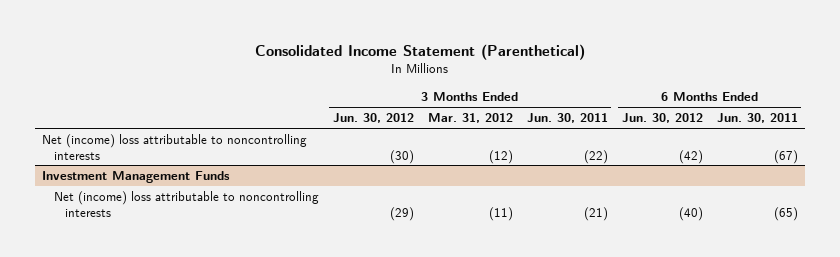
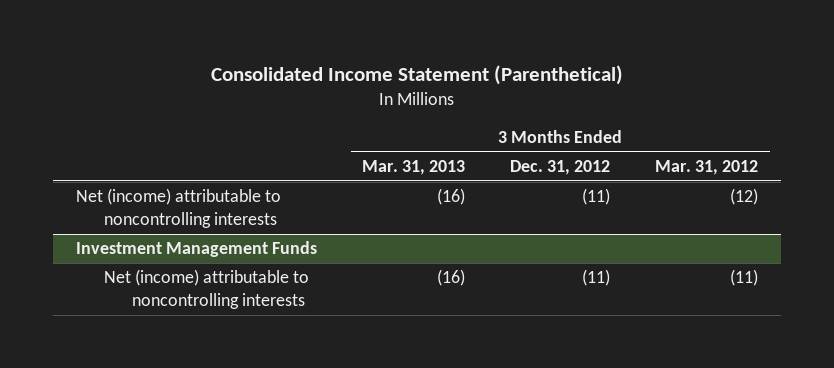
- | 3 Months Ended Jun. 30, 2012 | 3 Months Ended Mar. 31, 2012 | 3 Months Ended Jun. 30, 2011 | 6 Months Ended Jun. 30, 2012 | 6 Months Ended Jun. 30, 2011
+ | 3 Months Ended Mar. 31, 2013 | 3 Months Ended Dec. 31, 2012 | 3 Months Ended Mar. 31, 2012
- Net (income) loss attributable to noncontrolling interests | (30) | (12) | (22) | (42) | (67)
+ Net (income) attributable to noncontrolling interests | (16) | (11) | (12)
@ Investment Management Funds
- Net (income) loss attributable to noncontrolling interests | (29) | (11) | (21) | (40) | (65)
+ Net (income) attributable to noncontrolling interests | (16) | (11) | (11)

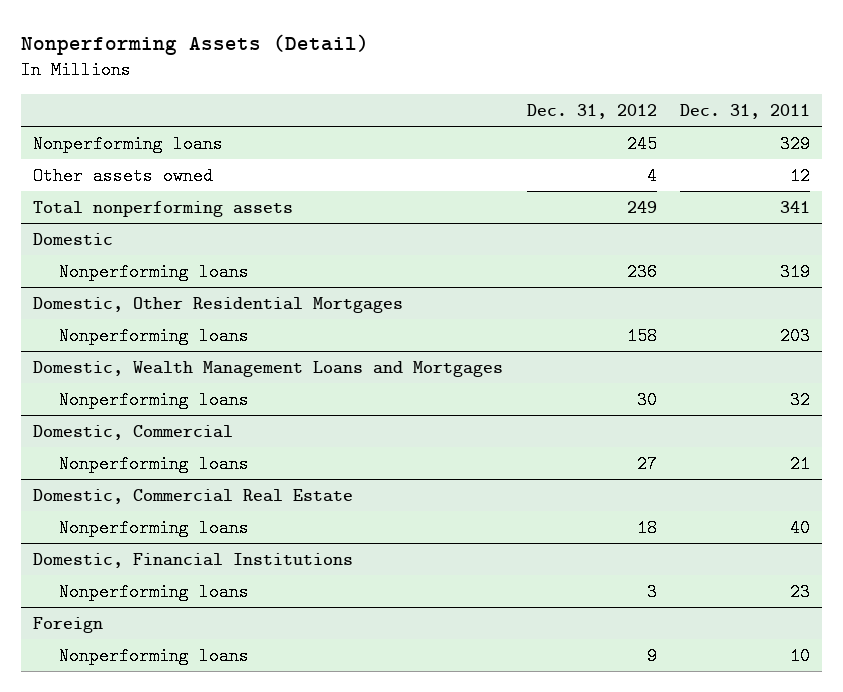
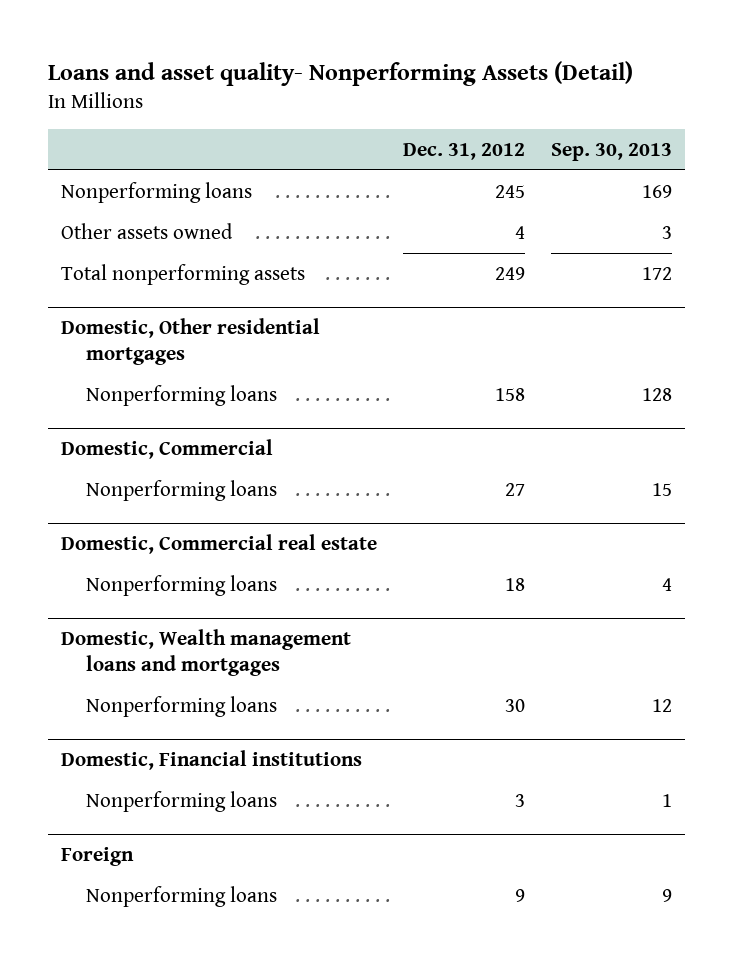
- Nonperforming Assets (Detail)
+ Loans and asset quality- Nonperforming Assets (Detail)
- | Dec. 31, 2012 | Dec. 31, 2011
+ | Dec. 31, 2012 | Sep. 30, 2013
- Domestic
- Nonperforming loans | 236 | 319
- Domestic, Other Residential Mortgages
+ Domestic, Other residential mortgages
- Domestic, Wealth Management Loans and Mortgages
- Nonperforming loans | 30 | 32
- Domestic, Commercial Real Estate
+ Domestic, Commercial real estate
- Domestic, Financial Institutions
+ Domestic, Wealth management loans and mortgages
+ Nonperforming loans | 30 | 12
+ Domestic, Financial institutions

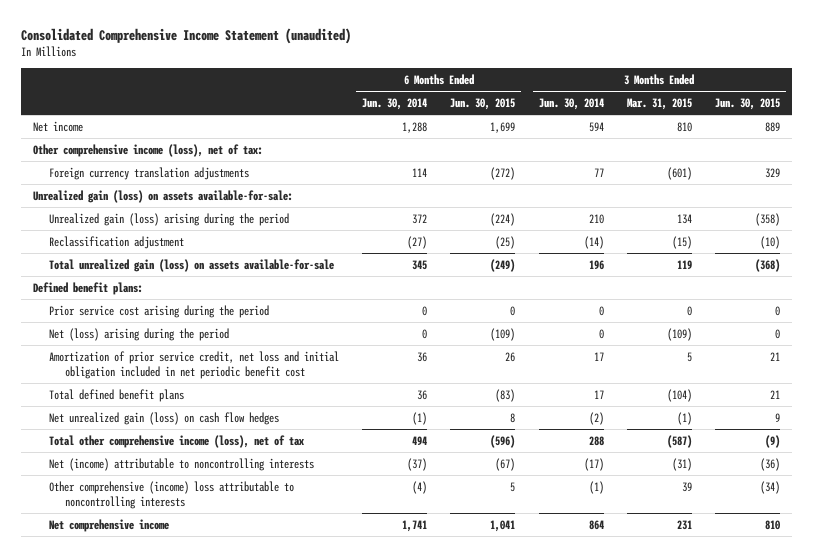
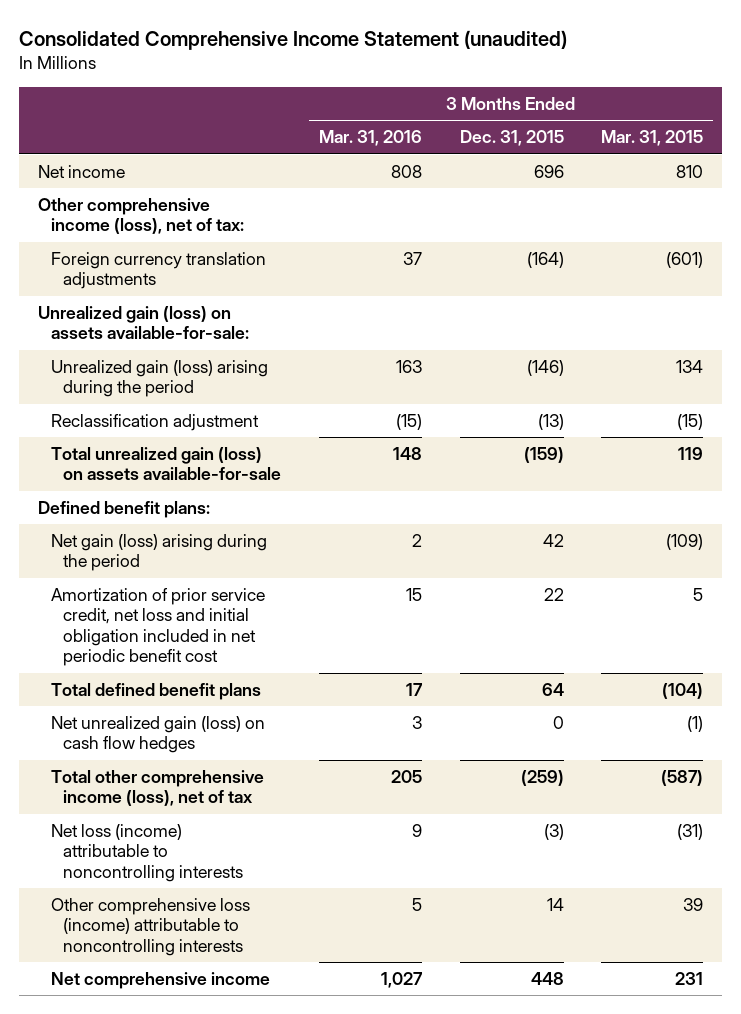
- | 6 Months Ended Jun. 30, 2014 | 6 Months Ended Jun. 30, 2015 | 3 Months Ended Jun. 30, 2014 | 3 Months Ended Mar. 31, 2015 | 3 Months Ended Jun. 30, 2015
+ | 3 Months Ended Mar. 31, 2016 | 3 Months Ended Dec. 31, 2015 | 3 Months Ended Mar. 31, 2015
- Prior service cost arising during the period | 0 | 0 | 0 | 0 | 0
- Net (loss) arising during the period | 0 | (109) | 0 | (109) | 0
+ Net gain (loss) arising during the period | 2 | 42 | (109)
- Net (income) attributable to noncontrolling interests | (37) | (67) | (17) | (31) | (36)
- Other comprehensive (income) loss attributable to noncontrolling interests | (4) | 5 | (1) | 39 | (34)
+ Net loss (income) attributable to noncontrolling interests | 9 | (3) | (31)
+ Other comprehensive loss (income) attributable to noncontrolling interests | 5 | 14 | 39

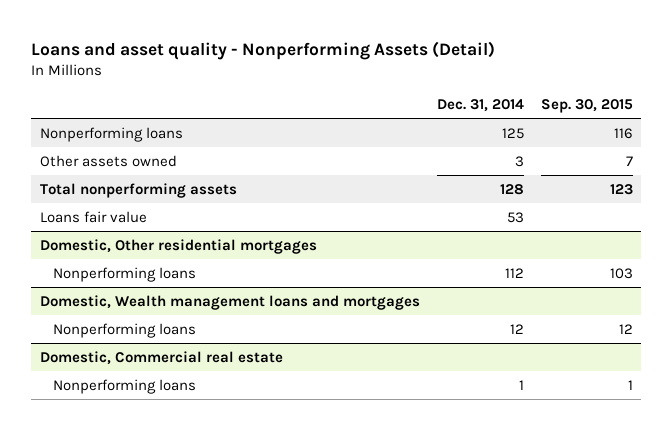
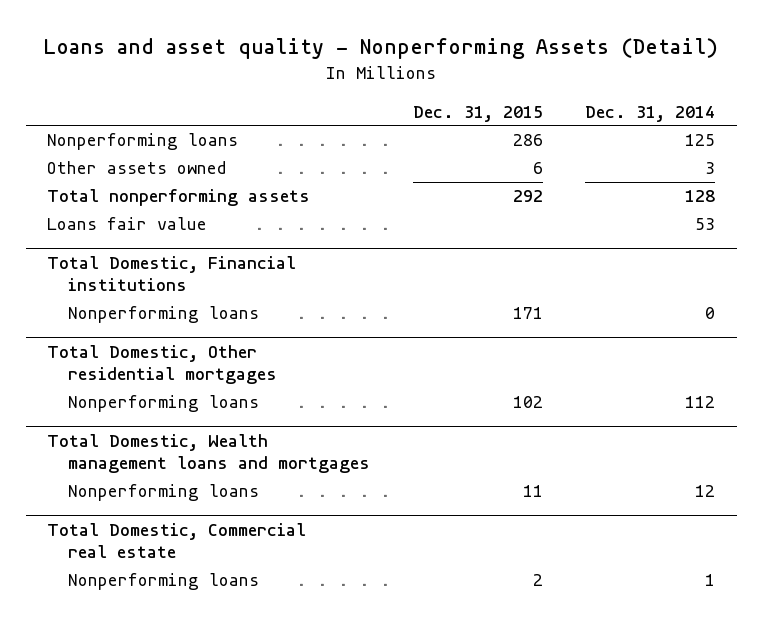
- | Dec. 31, 2014 | Sep. 30, 2015
+ | Dec. 31, 2015 | Dec. 31, 2014
- Domestic, Other residential mortgages
+ Total Domestic, Financial institutions
+ Nonperforming loans | 171 | 0
+ Total Domestic, Other residential mortgages
- Domestic, Wealth management loans and mortgages
+ Total Domestic, Wealth management loans and mortgages
- Domestic, Commercial real estate
+ Total Domestic, Commercial real estate

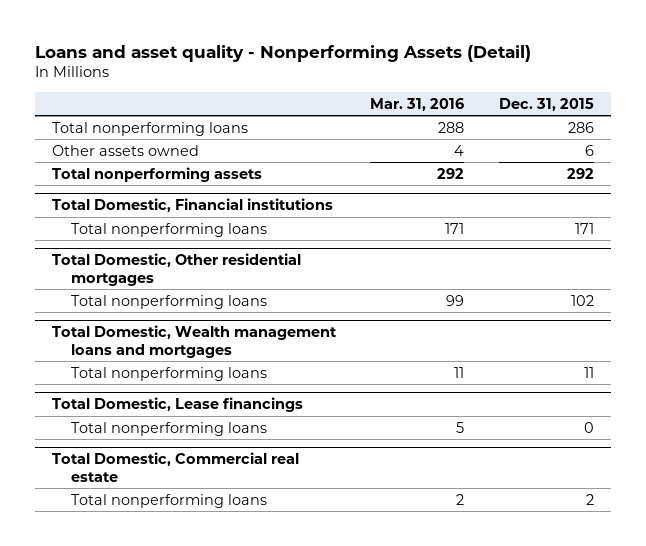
- | Dec. 31, 2015 | Dec. 31, 2014
+ | Mar. 31, 2016 | Dec. 31, 2015
- Nonperforming loans | 286 | 125
+ Total nonperforming loans | 288 | 286
- Loans fair value | | 53
@ Total Domestic, Financial institutions
- Nonperforming loans | 171 | 0
+ Total nonperforming loans | 171 | 171
@ Total Domestic, Other residential mortgages
- Nonperforming loans | 102 | 112
+ Total nonperforming loans | 99 | 102
@ Total Domestic, Wealth management loans and mortgages
- Nonperforming loans | 11 | 12
+ Total nonperforming loans | 11 | 11
+ Total Domestic, Lease financings
+ Total nonperforming loans | 5 | 0
@ Total Domestic, Commercial real estate
- Nonperforming loans | 2 | 1
+ Total nonperforming loans | 2 | 2

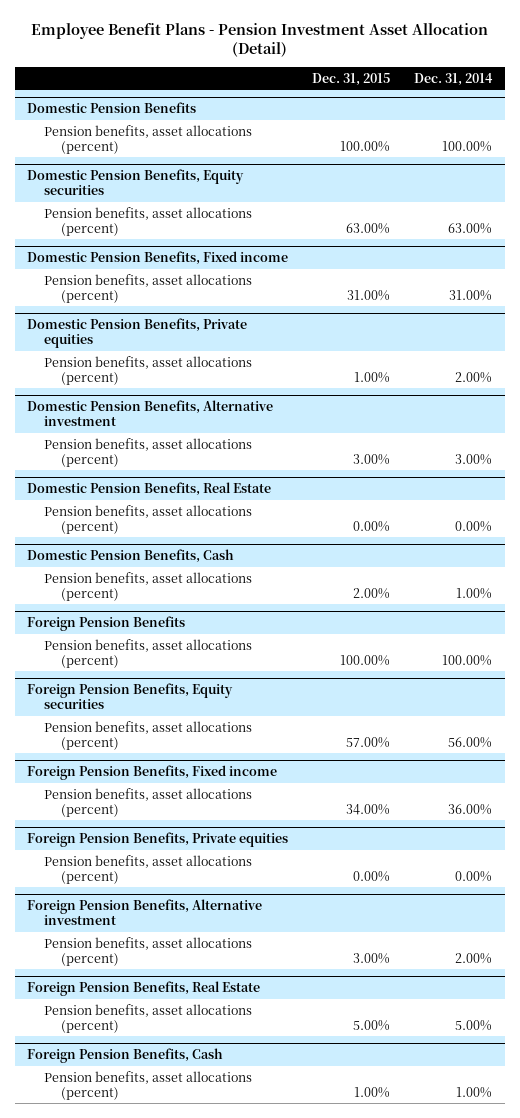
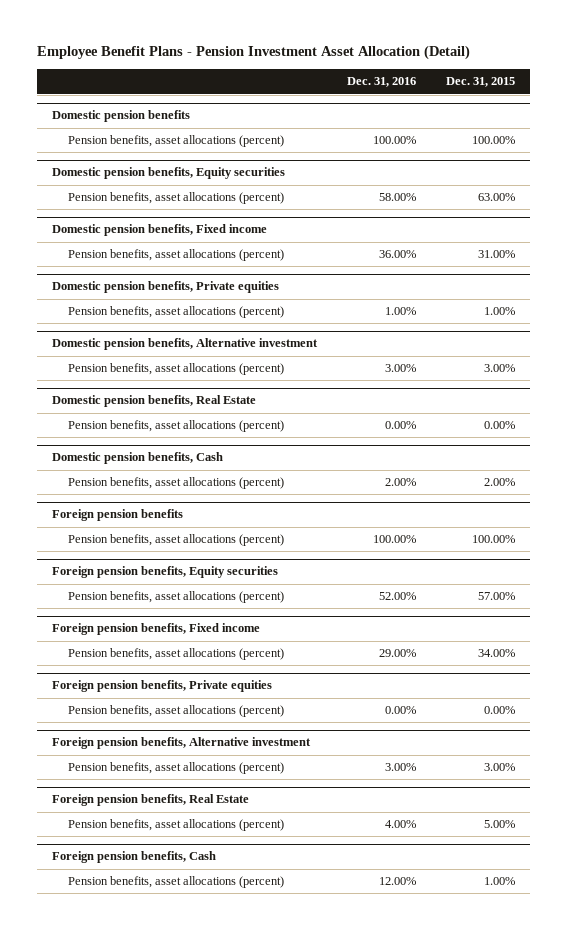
- | Dec. 31, 2015 | Dec. 31, 2014
+ | Dec. 31, 2016 | Dec. 31, 2015
- Domestic Pension Benefits
+ Domestic pension benefits
- Domestic Pension Benefits, Equity securities
+ Domestic pension benefits, Equity securities
- Domestic Pension Benefits, Fixed income
+ Domestic pension benefits, Fixed income
- Domestic Pension Benefits, Private equities
+ Domestic pension benefits, Private equities
- Domestic Pension Benefits, Alternative investment
+ Domestic pension benefits, Alternative investment
- Domestic Pension Benefits, Real Estate
+ Domestic pension benefits, Real Estate
- Domestic Pension Benefits, Cash
+ Domestic pension benefits, Cash
- Foreign Pension Benefits
+ Foreign pension benefits
- Foreign Pension Benefits, Equity securities
+ Foreign pension benefits, Equity securities
- Foreign Pension Benefits, Fixed income
+ Foreign pension benefits, Fixed income
- Foreign Pension Benefits, Private equities
+ Foreign pension benefits, Private equities
- Foreign Pension Benefits, Alternative investment
+ Foreign pension benefits, Alternative investment
- Foreign Pension Benefits, Real Estate
+ Foreign pension benefits, Real Estate
- Foreign Pension Benefits, Cash
+ Foreign pension benefits, Cash

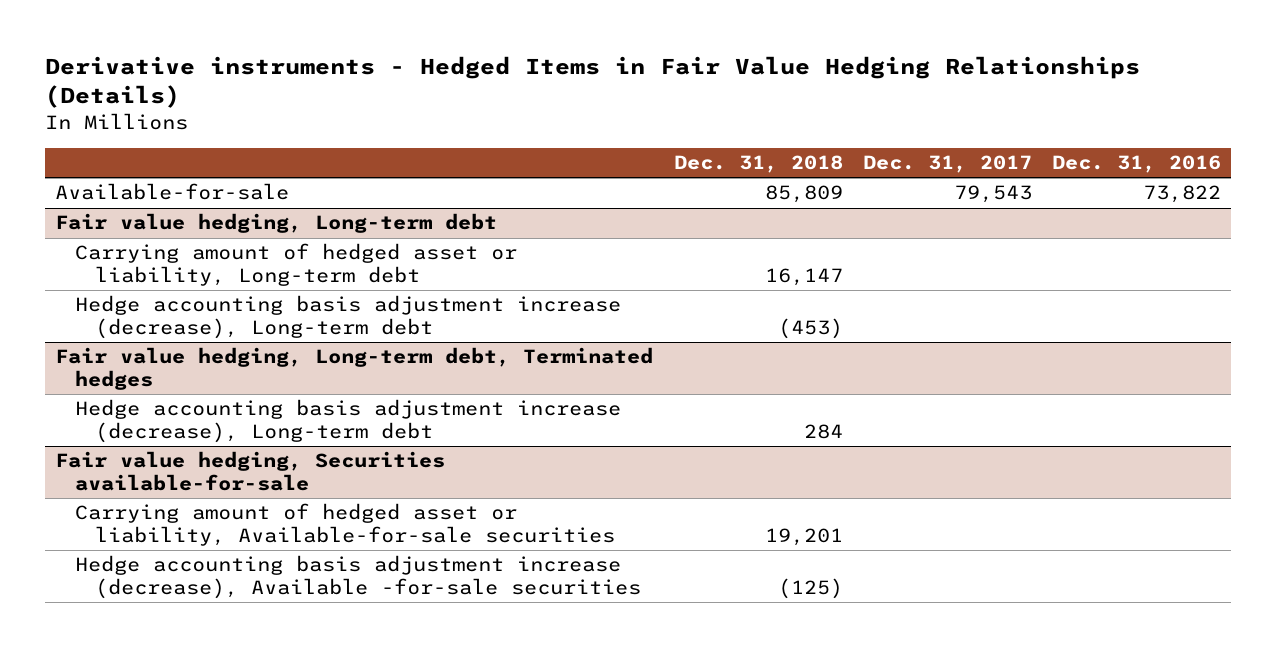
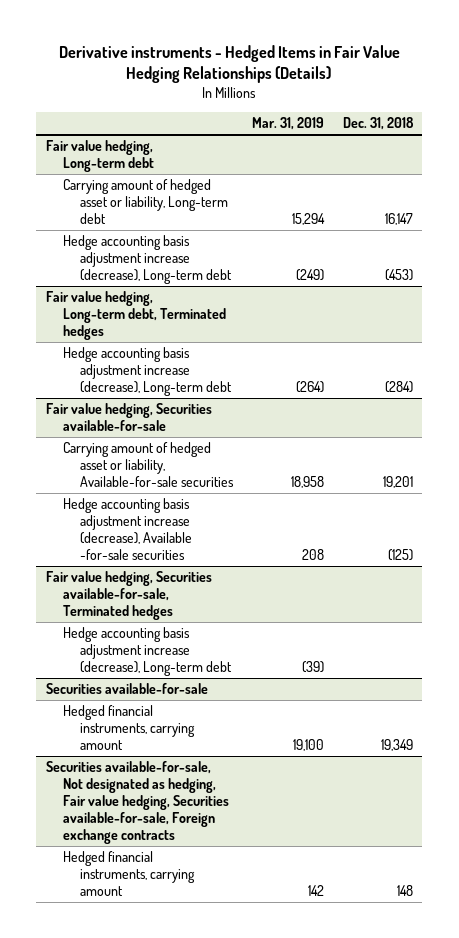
- | Dec. 31, 2018 | Dec. 31, 2017 | Dec. 31, 2016
+ | Mar. 31, 2019 | Dec. 31, 2018
- Available-for-sale | 85,809 | 79,543 | 73,822
@ Fair value hedging, Long-term debt, Terminated hedges
- Hedge accounting basis adjustment increase (decrease), Long-term debt | 284 | |
+ Hedge accounting basis adjustment increase (decrease), Long-term debt | (264) | (284)
+ Fair value hedging, Securities available-for-sale, Terminated hedges
+ Hedge accounting basis adjustment increase (decrease), Long-term debt | (39) |
+ Securities available-for-sale
+ Hedged financial instruments, carrying amount | 19,100 | 19,349
+ Securities available-for-sale, Not designated as hedging, Fair value hedging, Securities available-for-sale, Foreign exchange contracts
+ Hedged financial instruments, carrying amount | 142 | 148

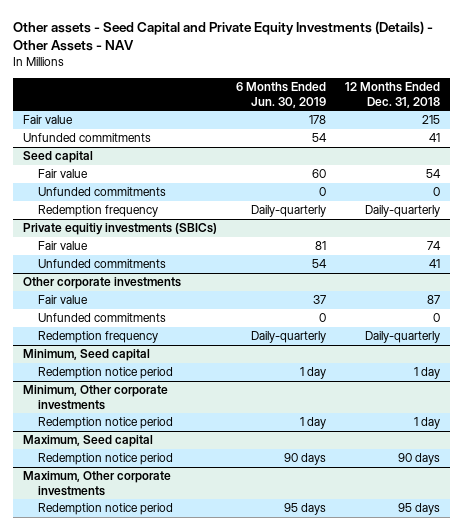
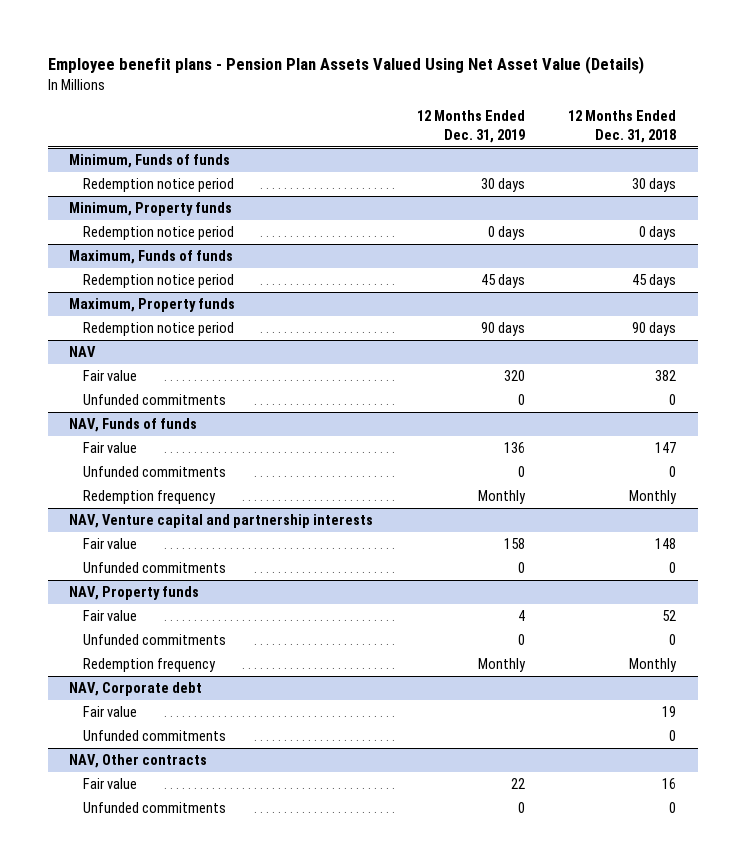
- Other assets - Seed Capital and Private Equity Investments (Details) - Other Assets - NAV
+ Employee benefit plans - Pension Plan Assets Valued Using Net Asset Value (Details)
- | 6 Months Ended Jun. 30, 2019 | 12 Months Ended Dec. 31, 2018
+ | 12 Months Ended Dec. 31, 2019 | 12 Months Ended Dec. 31, 2018
- Fair value | 178 | 215
- Unfunded commitments | 54 | 41
- Seed capital
- Fair value | 60 | 54
+ Minimum, Funds of funds
+ Redemption notice period | 30 days | 30 days
+ Minimum, Property funds
+ Redemption notice period | 0 days | 0 days
+ Maximum, Funds of funds
+ Redemption notice period | 45 days | 45 days
+ Maximum, Property funds
+ Redemption notice period | 90 days | 90 days
+ NAV
+ Fair value | 320 | 382
- Redemption frequency | Daily-quarterly | Daily-quarterly
- Private equitiy investments (SBICs)
- Fair value | 81 | 74
- Unfunded commitments | 54 | 41
- Other corporate investments
- Fair value | 37 | 87
+ NAV, Funds of funds
+ Fair value | 136 | 147
- Redemption frequency | Daily-quarterly | Daily-quarterly
- Minimum, Seed capital
- Redemption notice period | 1 day | 1 day
- Minimum, Other corporate investments
- Redemption notice period | 1 day | 1 day
- Maximum, Seed capital
- Redemption notice period | 90 days | 90 days
- Maximum, Other corporate investments
- Redemption notice period | 95 days | 95 days
+ Redemption frequency | Monthly | Monthly
+ NAV, Venture capital and partnership interests
+ Fair value | 158 | 148
+ Unfunded commitments | 0 | 0
+ NAV, Property funds
+ Fair value | 4 | 52
+ Unfunded commitments | 0 | 0
+ Redemption frequency | Monthly | Monthly
+ NAV, Corporate debt
+ Fair value | | 19
+ Unfunded commitments | | 0
+ NAV, Other contracts
+ Fair value | 22 | 16
+ Unfunded commitments | 0 | 0

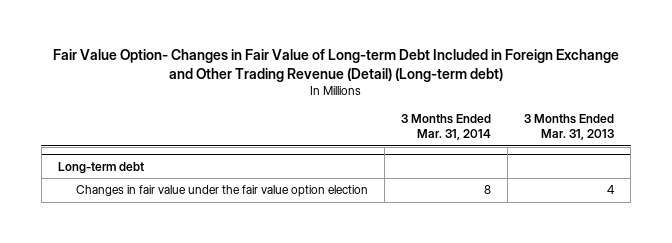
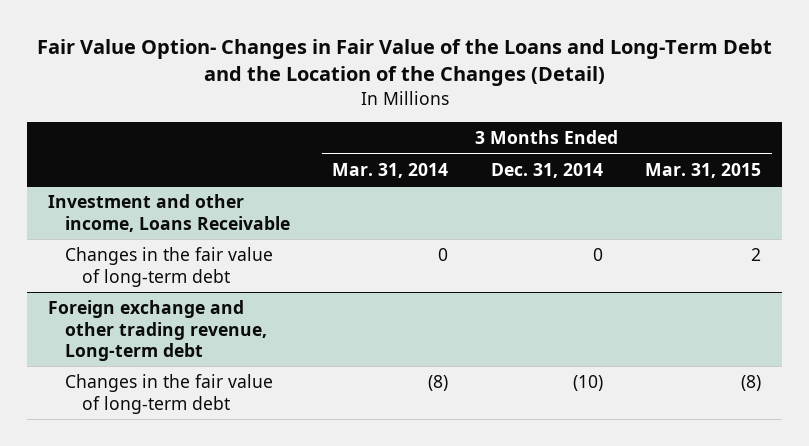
- Fair Value Option- Changes in Fair Value of Long-term Debt Included in Foreign Exchange and Other Trading Revenue (Detail) (Long-term debt)
+ Fair Value Option- Changes in Fair Value of the Loans and Long-Term Debt and the Location of the Changes (Detail)
- | 3 Months Ended Mar. 31, 2014 | 3 Months Ended Mar. 31, 2013
+ | 3 Months Ended Mar. 31, 2014 | 3 Months Ended Dec. 31, 2014 | 3 Months Ended Mar. 31, 2015
- Long-term debt
- Changes in fair value under the fair value option election | 8 | 4
+ Investment and other income, Loans Receivable
+ Changes in the fair value of long-term debt | 0 | 0 | 2
+ Foreign exchange and other trading revenue, Long-term debt
+ Changes in the fair value of long-term debt | (8) | (10) | (8)

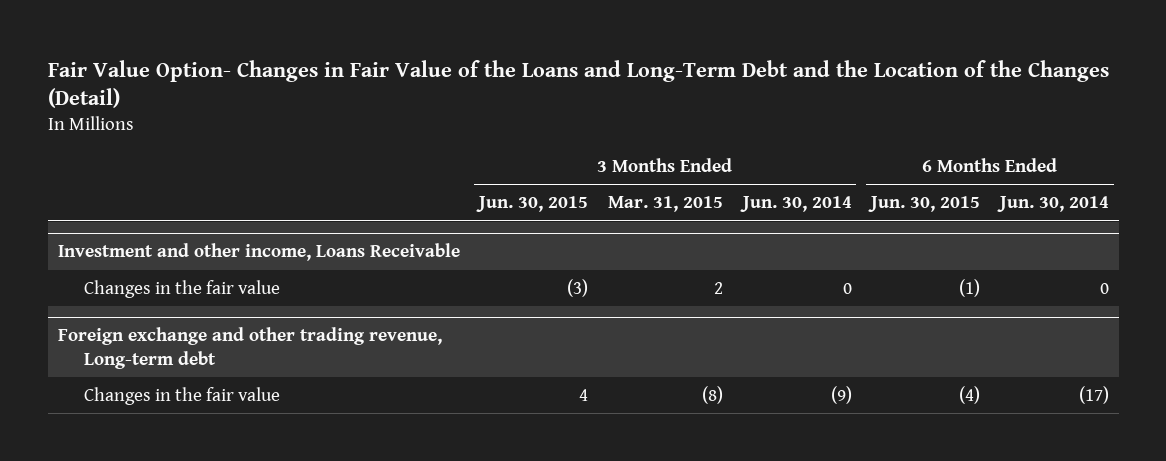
- | 3 Months Ended Mar. 31, 2014 | 3 Months Ended Dec. 31, 2014 | 3 Months Ended Mar. 31, 2015
+ | 3 Months Ended Jun. 30, 2015 | 3 Months Ended Mar. 31, 2015 | 3 Months Ended Jun. 30, 2014 | 6 Months Ended Jun. 30, 2015 | 6 Months Ended Jun. 30, 2014
@ Investment and other income, Loans Receivable
- Changes in the fair value of long-term debt | 0 | 0 | 2
+ Changes in the fair value | (3) | 2 | 0 | (1) | 0
@ Foreign exchange and other trading revenue, Long-term debt
- Changes in the fair value of long-term debt | (8) | (10) | (8)
+ Changes in the fair value | 4 | (8) | (9) | (4) | (17)

